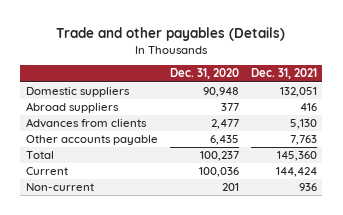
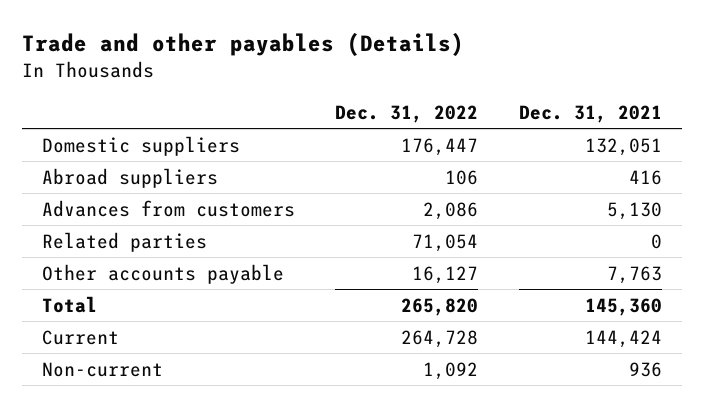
- | Dec. 31, 2020 | Dec. 31, 2021
+ | Dec. 31, 2022 | Dec. 31, 2021
- Advances from clients | 2,477 | 5,130
+ Advances from customers | 2,086 | 5,130
+ Related parties | 71,054 | 0

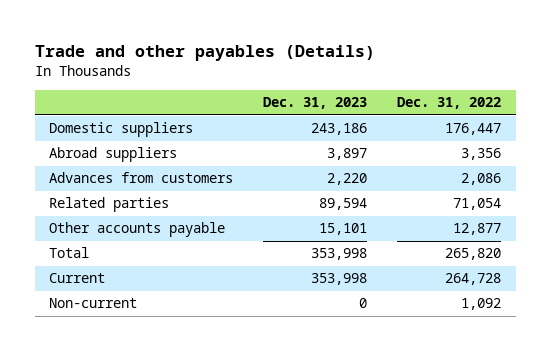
- | Dec. 31, 2022 | Dec. 31, 2021
+ | Dec. 31, 2023 | Dec. 31, 2022
- Abroad suppliers | 106 | 416
+ Abroad suppliers | 3,897 | 3,356
- Other accounts payable | 16,127 | 7,763
+ Other accounts payable | 15,101 | 12,877

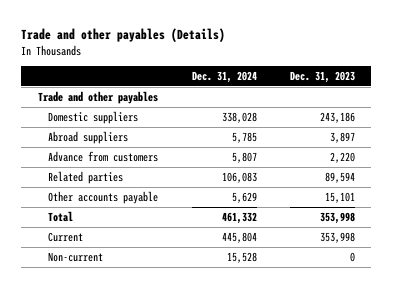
- | Dec. 31, 2023 | Dec. 31, 2022
+ | Dec. 31, 2024 | Dec. 31, 2023
+ Trade and other payables
- Advances from customers | 2,220 | 2,086
+ Advance from customers | 5,807 | 2,220

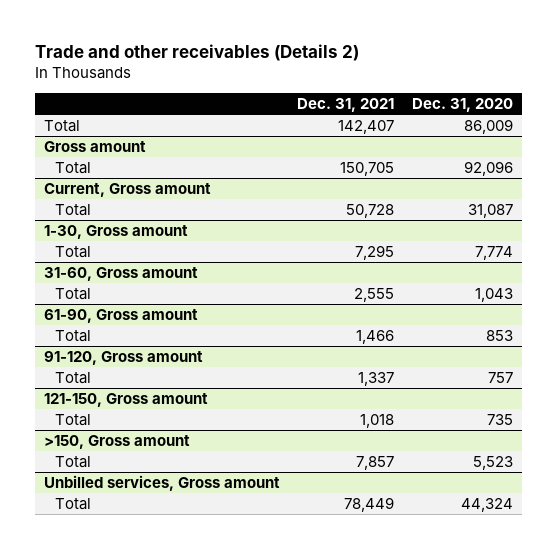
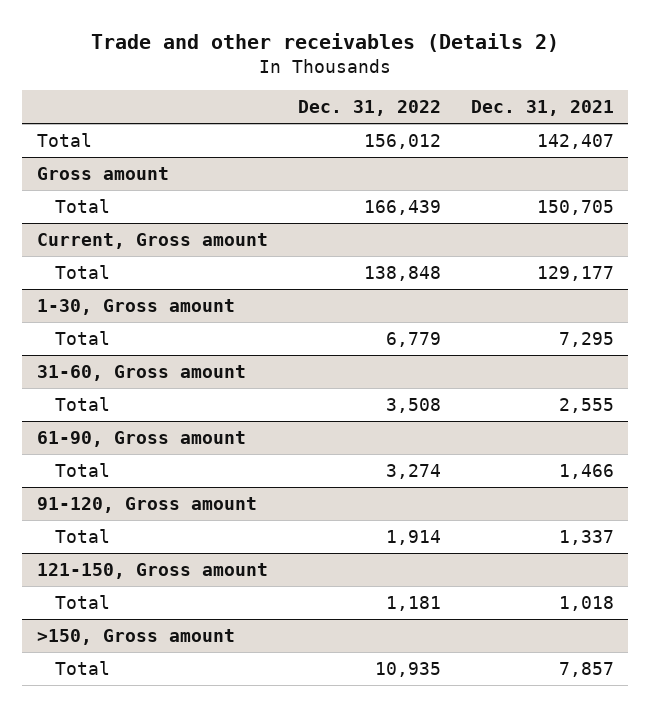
- | Dec. 31, 2021 | Dec. 31, 2020
+ | Dec. 31, 2022 | Dec. 31, 2021
@ Current, Gross amount
- Total | 50,728 | 31,087
+ Total | 138,848 | 129,177
- Unbilled services, Gross amount
- Total | 78,449 | 44,324

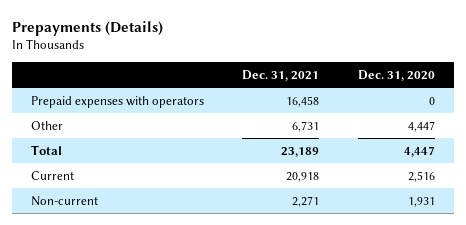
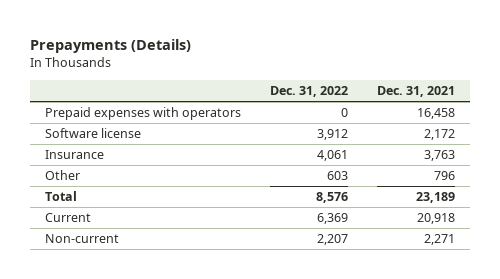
- | Dec. 31, 2021 | Dec. 31, 2020
+ | Dec. 31, 2022 | Dec. 31, 2021
- Other | 6,731 | 4,447
+ Software license | 3,912 | 2,172
+ Insurance | 4,061 | 3,763
+ Other | 603 | 796

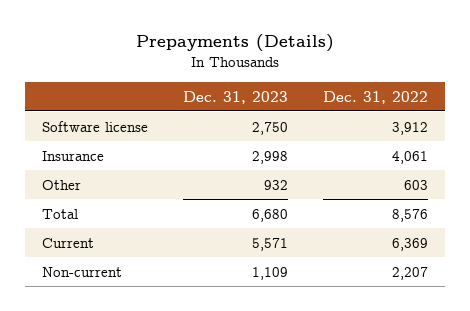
- | Dec. 31, 2022 | Dec. 31, 2021
+ | Dec. 31, 2023 | Dec. 31, 2022
- Prepaid expenses with operators | 0 | 16,458

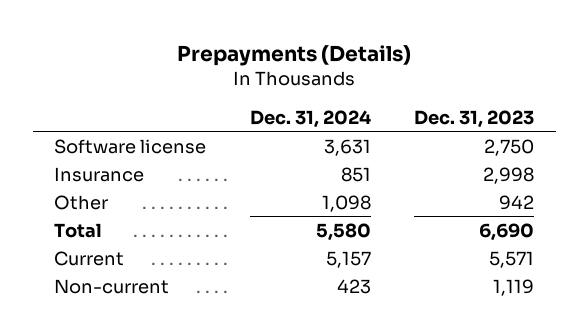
- | Dec. 31, 2023 | Dec. 31, 2022
+ | Dec. 31, 2024 | Dec. 31, 2023
- Other | 932 | 603
- Total | 6,680 | 8,576
+ Other | 1,098 | 942
+ Total | 5,580 | 6,690
- Non-current | 1,109 | 2,207
+ Non-current | 423 | 1,119

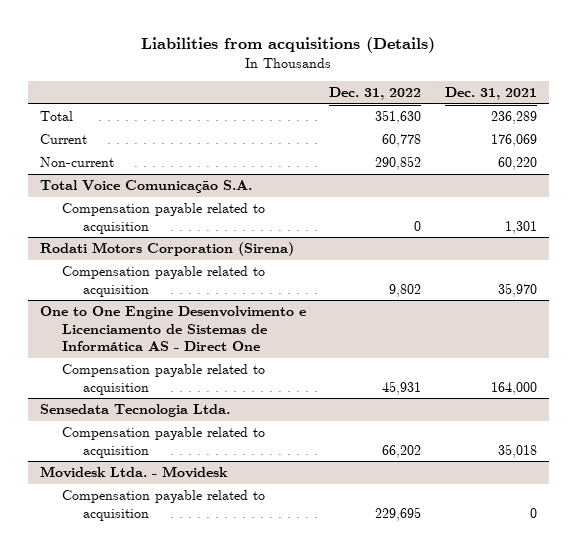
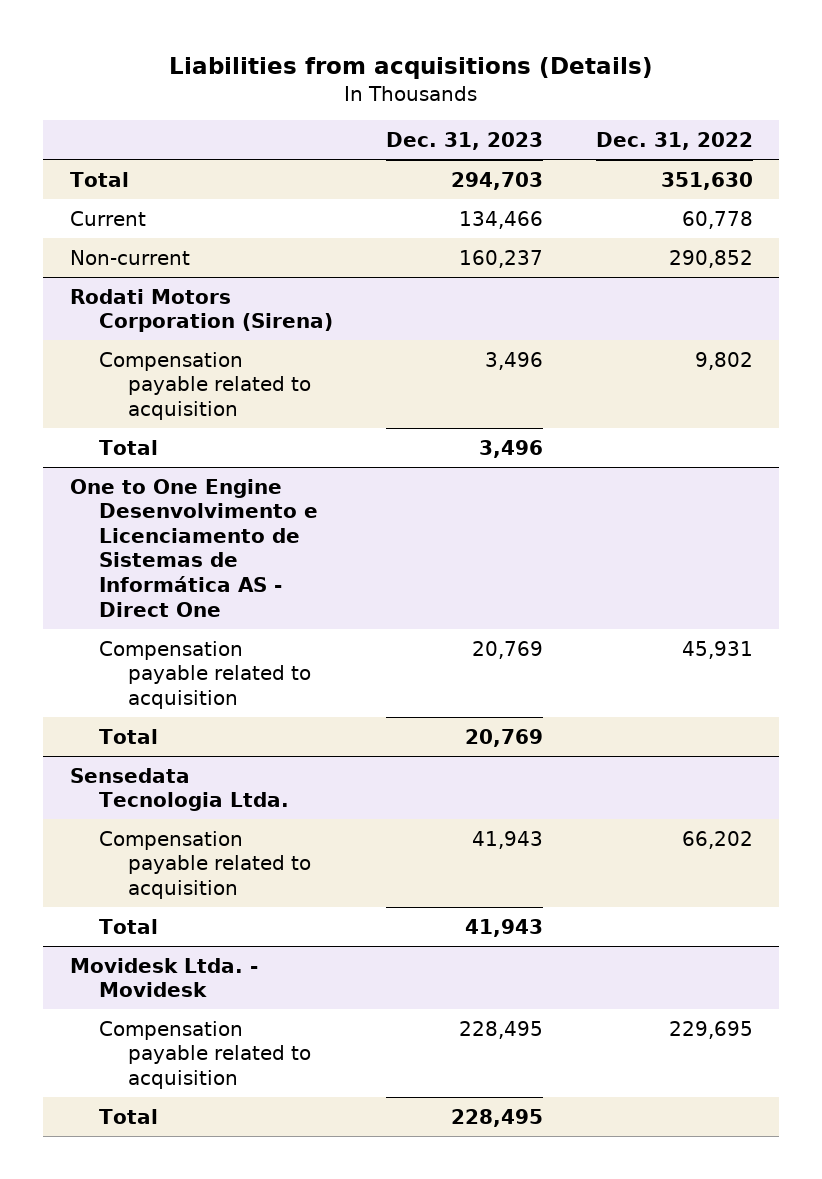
- | Dec. 31, 2022 | Dec. 31, 2021
+ | Dec. 31, 2023 | Dec. 31, 2022
- Total Voice Comunicação S.A.
- Compensation payable related to acquisition | 0 | 1,301
@ Rodati Motors Corporation (Sirena)
+ Total | 3,496 |
@ One to One Engine Desenvolvimento e Licenciamento de Sistemas de Informática AS - Direct One
+ Total | 20,769 |
@ Sensedata Tecnologia Ltda.
+ Total | 41,943 |
@ Movidesk Ltda. - Movidesk
+ Total | 228,495 |

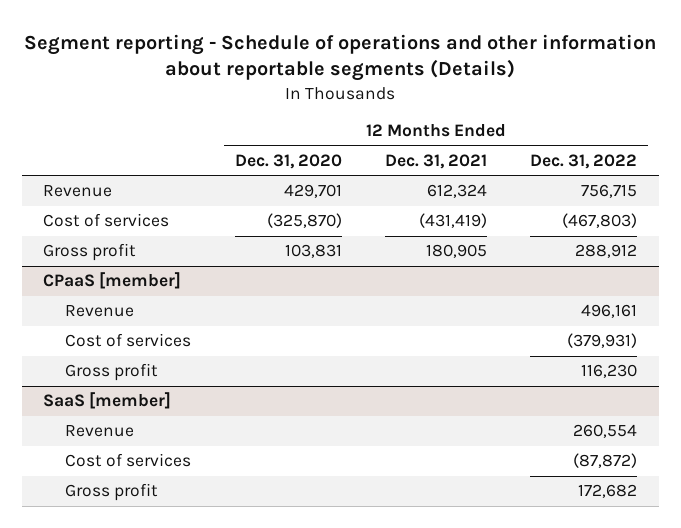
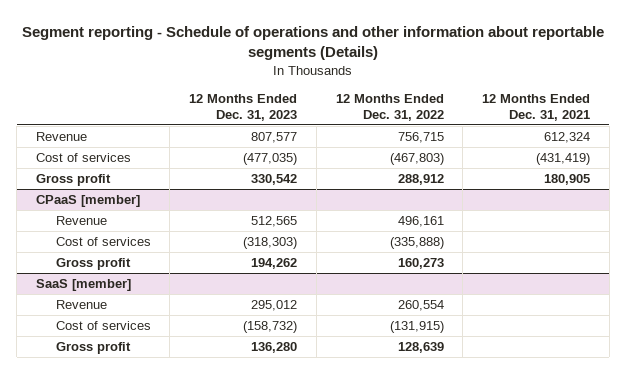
- | 12 Months Ended Dec. 31, 2020 | 12 Months Ended Dec. 31, 2021 | 12 Months Ended Dec. 31, 2022
+ | 12 Months Ended Dec. 31, 2023 | 12 Months Ended Dec. 31, 2022 | 12 Months Ended Dec. 31, 2021
@ CPaaS [member]
- Cost of services | | | (379,931)
- Gross profit | | | 116,230
+ Cost of services | (318,303) | (335,888) |
+ Gross profit | 194,262 | 160,273 |
@ SaaS [member]
- Cost of services | | | (87,872)
- Gross profit | | | 172,682
+ Cost of services | (158,732) | (131,915) |
+ Gross profit | 136,280 | 128,639 |

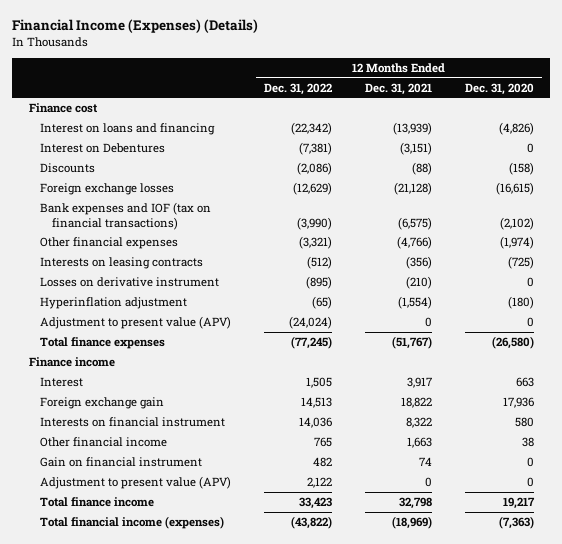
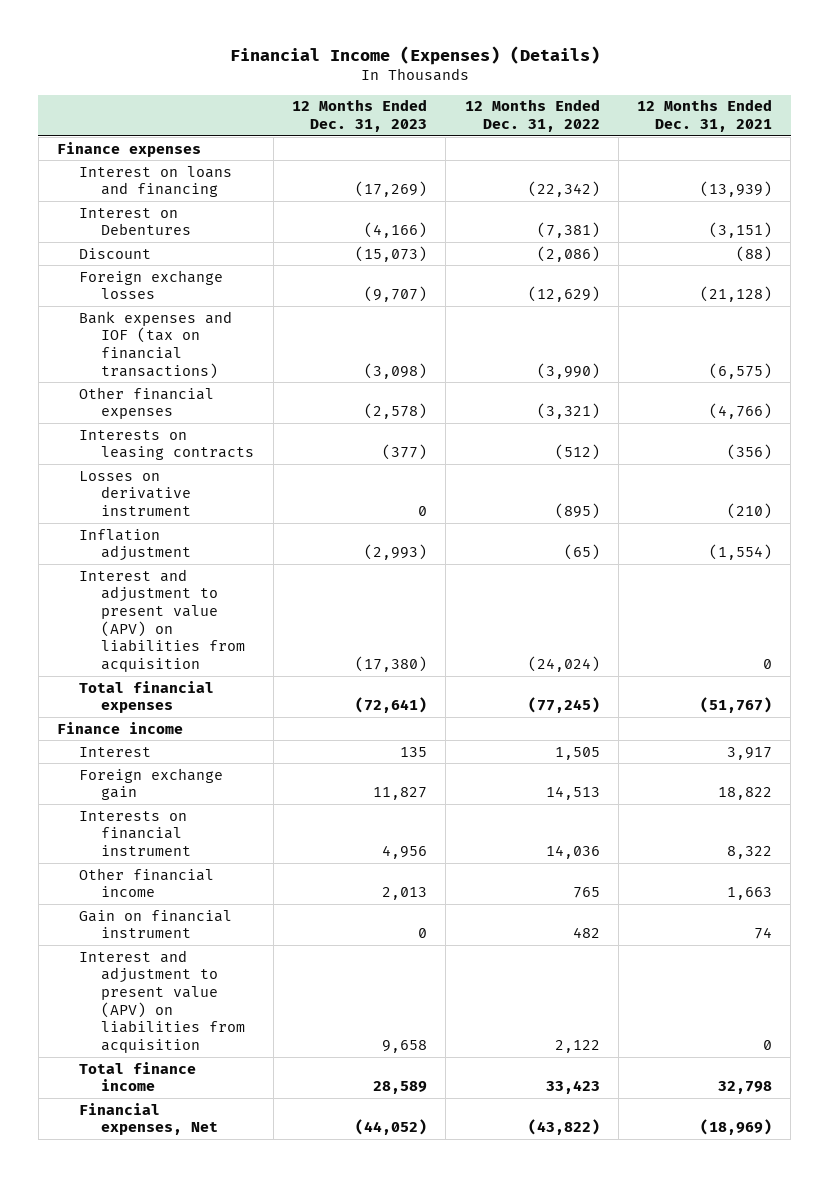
- | 12 Months Ended Dec. 31, 2022 | 12 Months Ended Dec. 31, 2021 | 12 Months Ended Dec. 31, 2020
+ | 12 Months Ended Dec. 31, 2023 | 12 Months Ended Dec. 31, 2022 | 12 Months Ended Dec. 31, 2021
- Finance cost
+ Finance expenses
- Discounts | (2,086) | (88) | (158)
+ Discount | (15,073) | (2,086) | (88)
- Hyperinflation adjustment | (65) | (1,554) | (180)
- Adjustment to present value (APV) | (24,024) | 0 | 0
- Total finance expenses | (77,245) | (51,767) | (26,580)
+ Inflation adjustment | (2,993) | (65) | (1,554)
+ Interest and adjustment to present value (APV) on liabilities from acquisition | (17,380) | (24,024) | 0
+ Total financial expenses | (72,641) | (77,245) | (51,767)
- Adjustment to present value (APV) | 2,122 | 0 | 0
+ Interest and adjustment to present value (APV) on liabilities from acquisition | 9,658 | 2,122 | 0
- Total financial income (expenses) | (43,822) | (18,969) | (7,363)
+ Financial expenses, Net | (44,052) | (43,822) | (18,969)

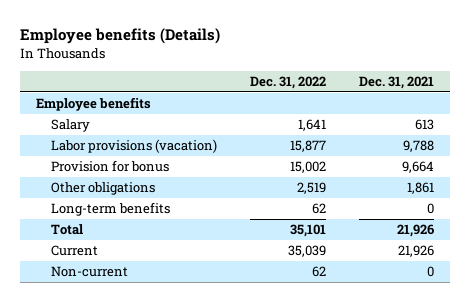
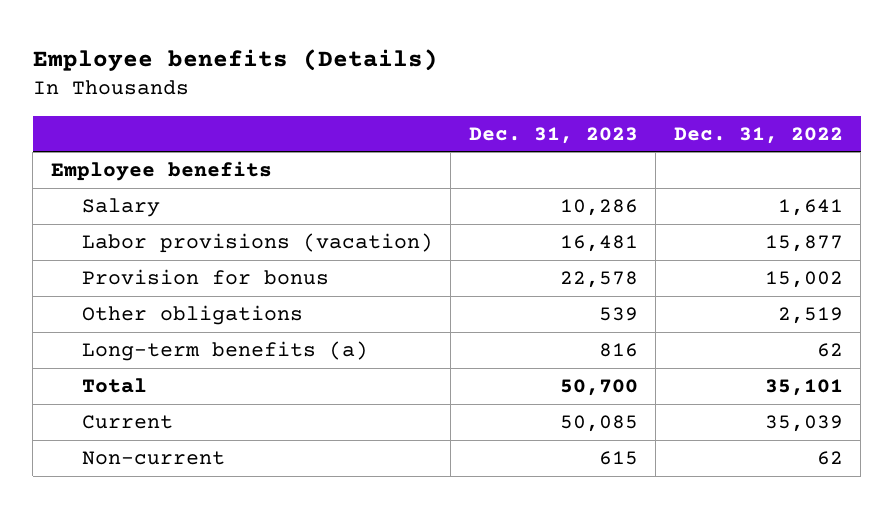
- | Dec. 31, 2022 | Dec. 31, 2021
+ | Dec. 31, 2023 | Dec. 31, 2022
- Long-term benefits | 62 | 0
+ Long-term benefits (a) | 816 | 62

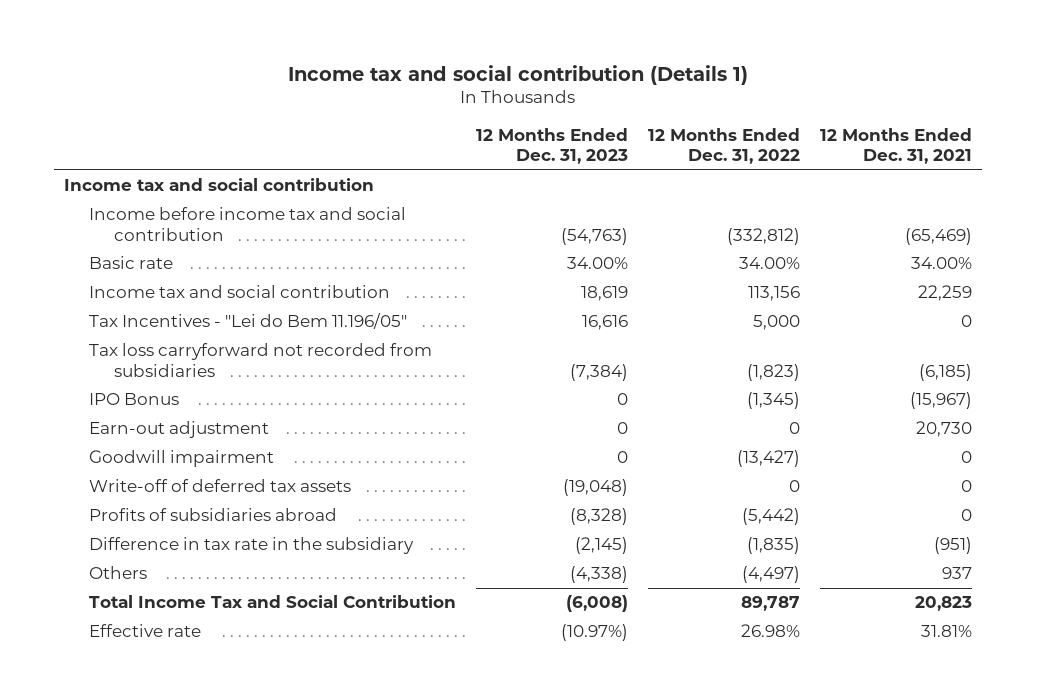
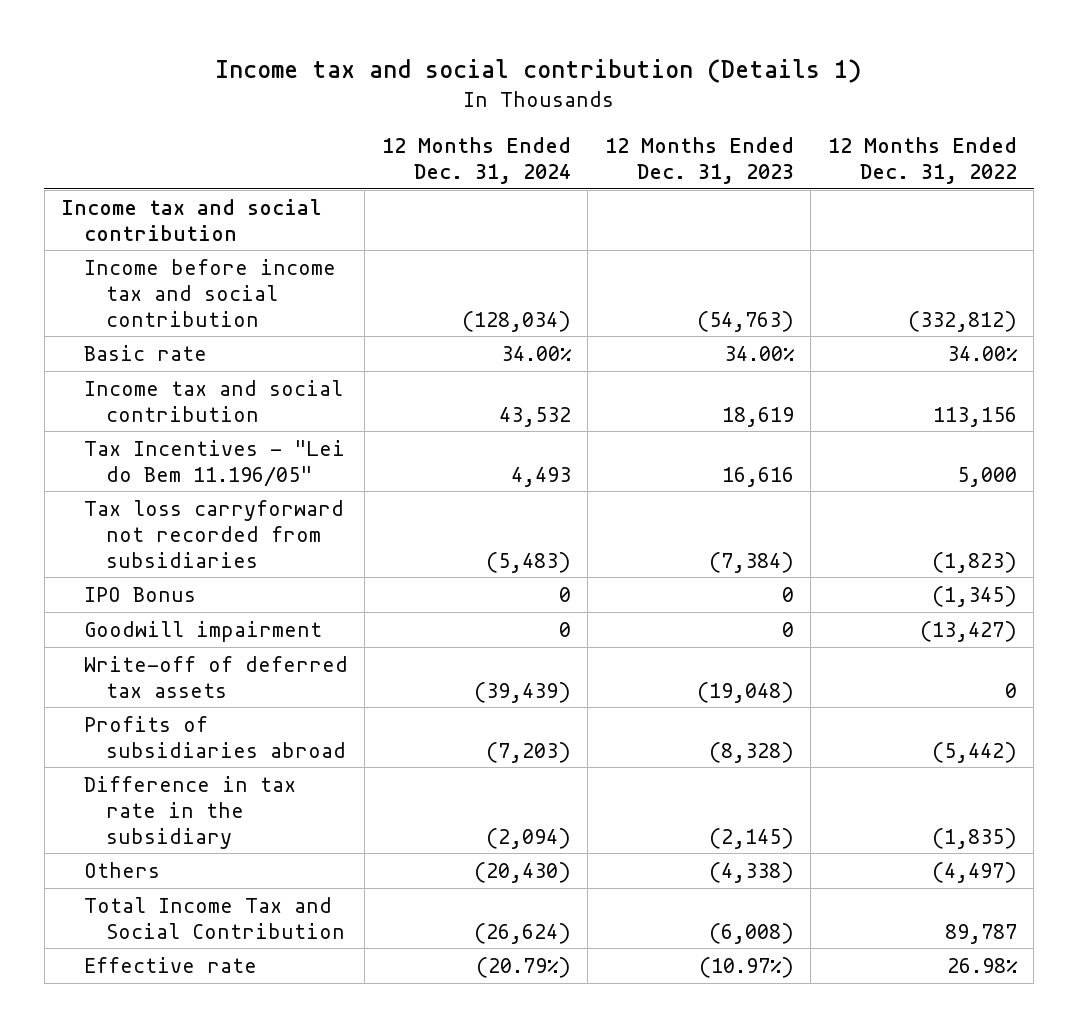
- | 12 Months Ended Dec. 31, 2023 | 12 Months Ended Dec. 31, 2022 | 12 Months Ended Dec. 31, 2021
+ | 12 Months Ended Dec. 31, 2024 | 12 Months Ended Dec. 31, 2023 | 12 Months Ended Dec. 31, 2022
- Earn-out adjustment | 0 | 0 | 20,730

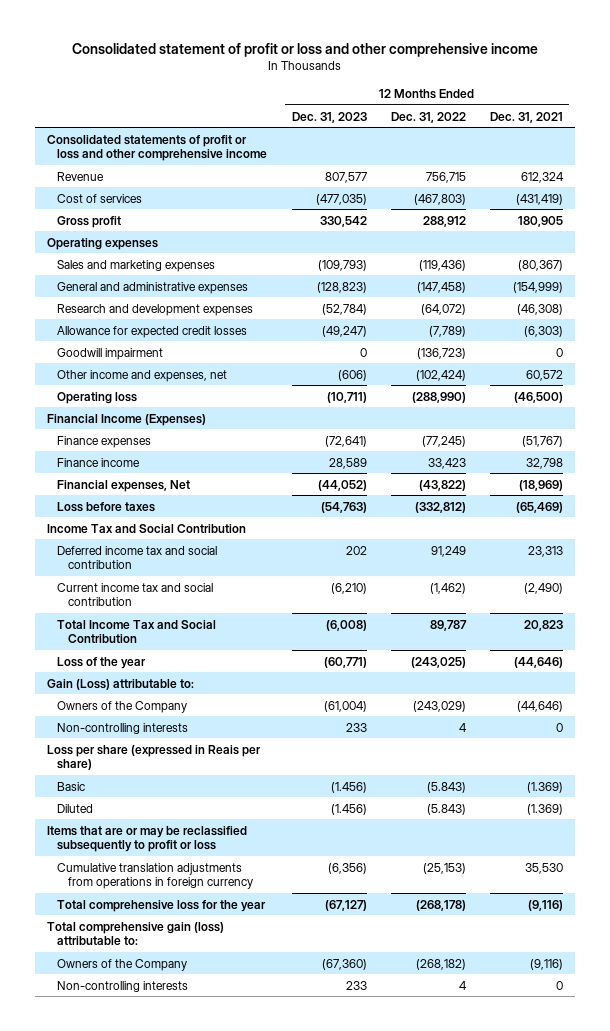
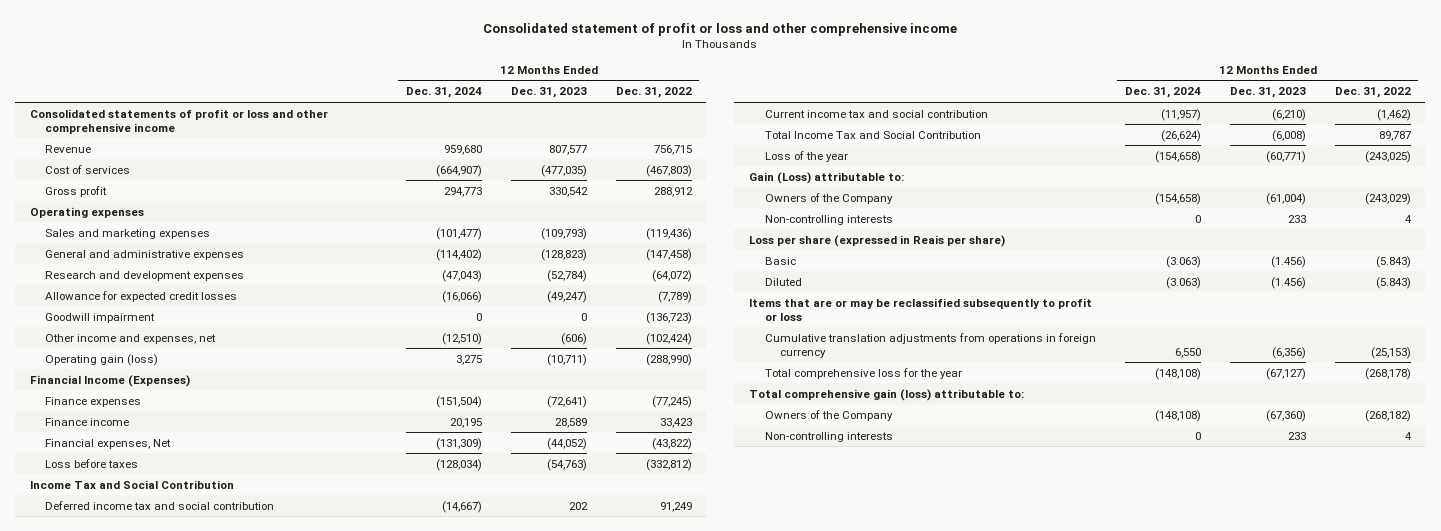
- | 12 Months Ended Dec. 31, 2023 | 12 Months Ended Dec. 31, 2022 | 12 Months Ended Dec. 31, 2021
+ | 12 Months Ended Dec. 31, 2024 | 12 Months Ended Dec. 31, 2023 | 12 Months Ended Dec. 31, 2022
- Operating loss | (10,711) | (288,990) | (46,500)
+ Operating gain (loss) | 3,275 | (10,711) | (288,990)

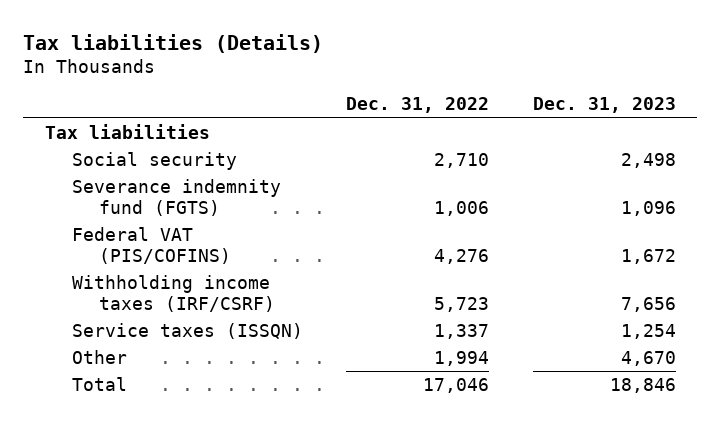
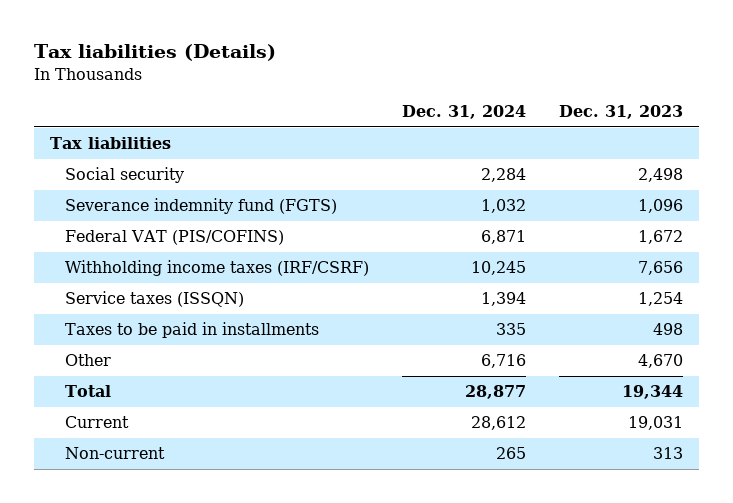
- | Dec. 31, 2022 | Dec. 31, 2023
+ | Dec. 31, 2024 | Dec. 31, 2023
+ Taxes to be paid in installments | 335 | 498
- Total | 17,046 | 18,846
+ Total | 28,877 | 19,344
+ Current | 28,612 | 19,031
+ Non-current | 265 | 313

